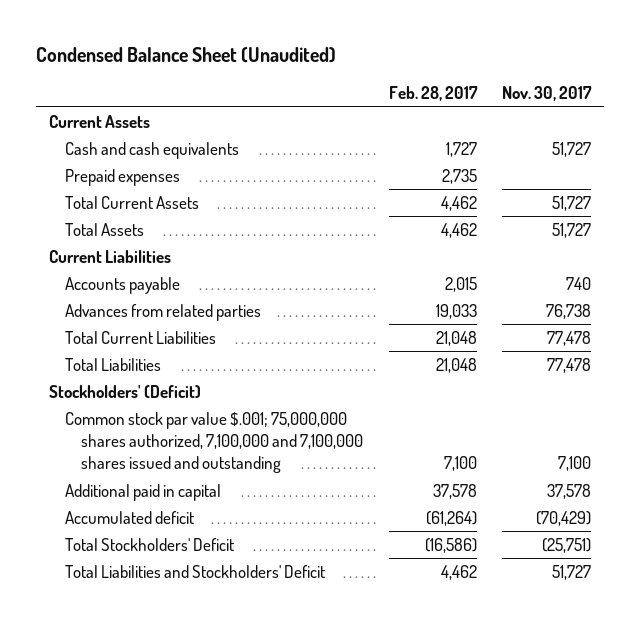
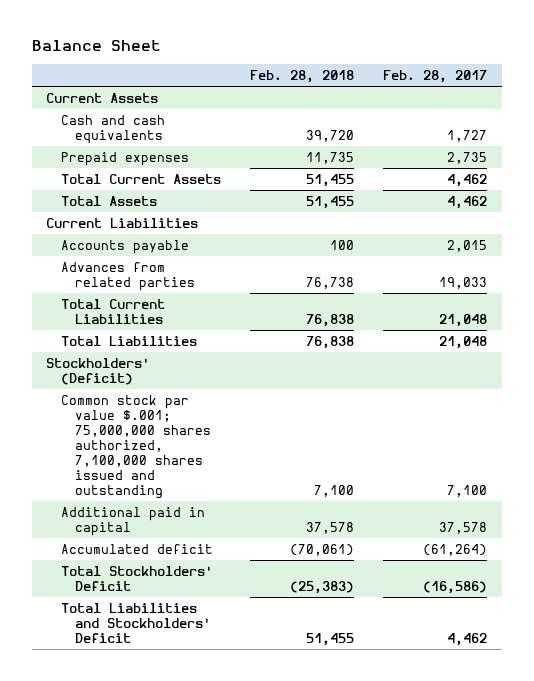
- Condensed Balance Sheet (Unaudited)
+ Balance Sheet
- | Feb. 28, 2017 | Nov. 30, 2017
+ | Feb. 28, 2018 | Feb. 28, 2017
- Common stock par value $.001; 75,000,000 shares authorized, 7,100,000 and 7,100,000 shares issued and outstanding | 7,100 | 7,100
+ Common stock par value $.001; 75,000,000 shares authorized, 7,100,000 shares issued and outstanding | 7,100 | 7,100

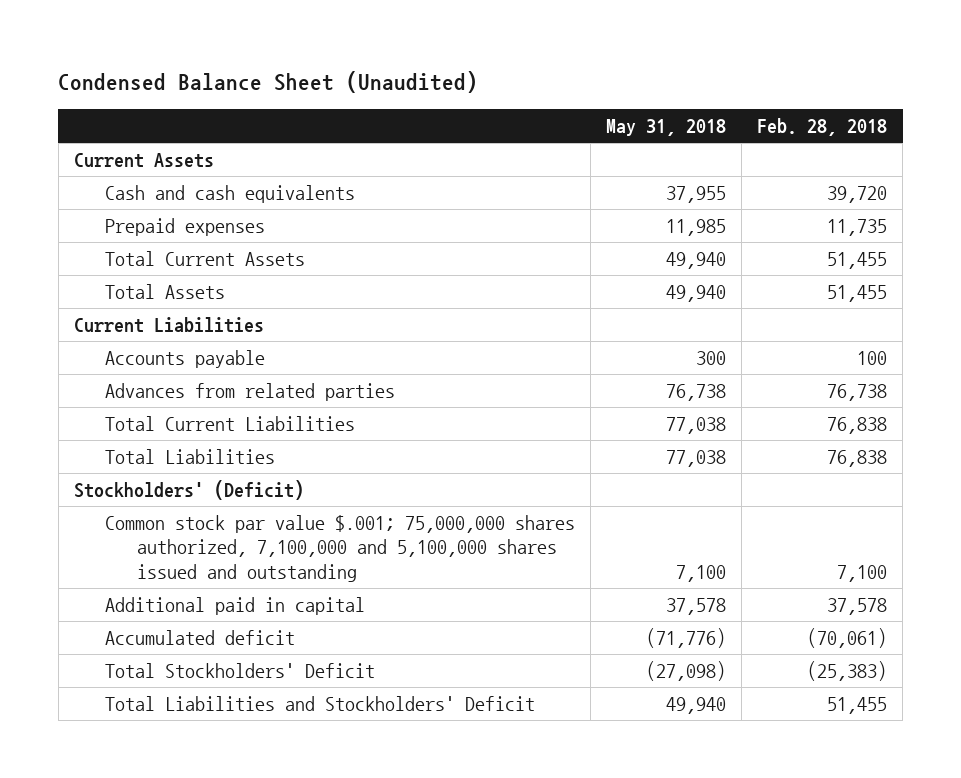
- Balance Sheet
+ Condensed Balance Sheet (Unaudited)
- | Feb. 28, 2018 | Feb. 28, 2017
+ | May 31, 2018 | Feb. 28, 2018
- Common stock par value $.001; 75,000,000 shares authorized, 7,100,000 shares issued and outstanding | 7,100 | 7,100
+ Common stock par value $.001; 75,000,000 shares authorized, 7,100,000 and 5,100,000 shares issued and outstanding | 7,100 | 7,100

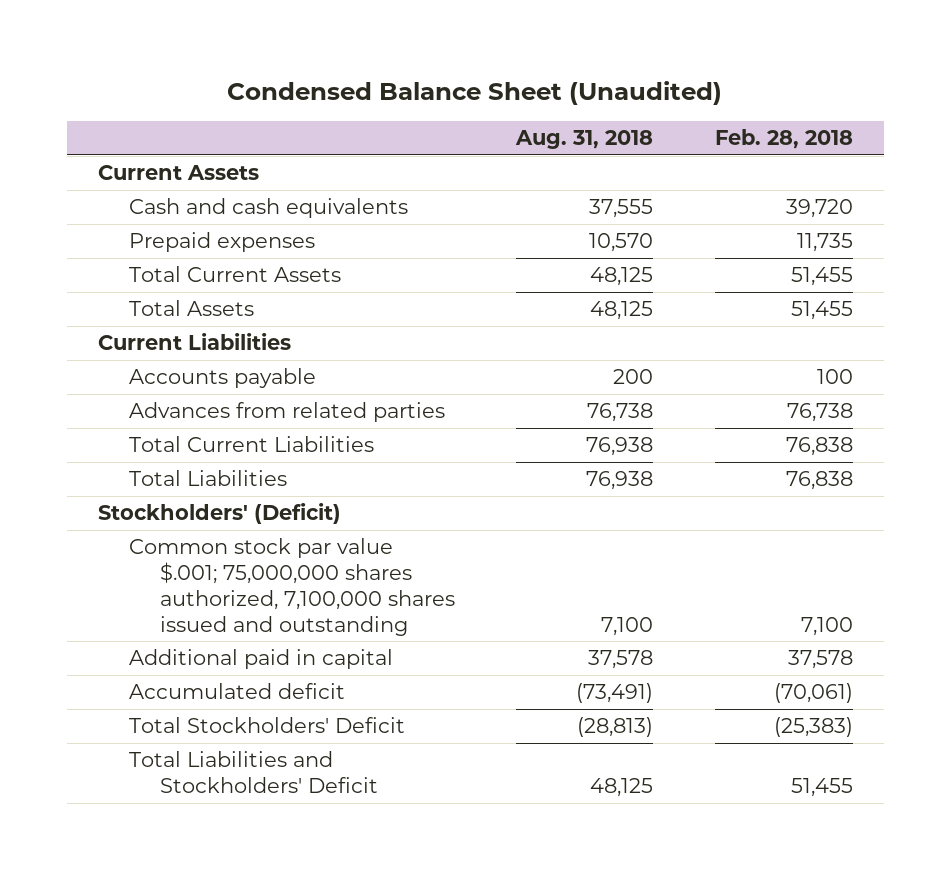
- | May 31, 2018 | Feb. 28, 2018
+ | Aug. 31, 2018 | Feb. 28, 2018
- Common stock par value $.001; 75,000,000 shares authorized, 7,100,000 and 5,100,000 shares issued and outstanding | 7,100 | 7,100
+ Common stock par value $.001; 75,000,000 shares authorized, 7,100,000 shares issued and outstanding | 7,100 | 7,100

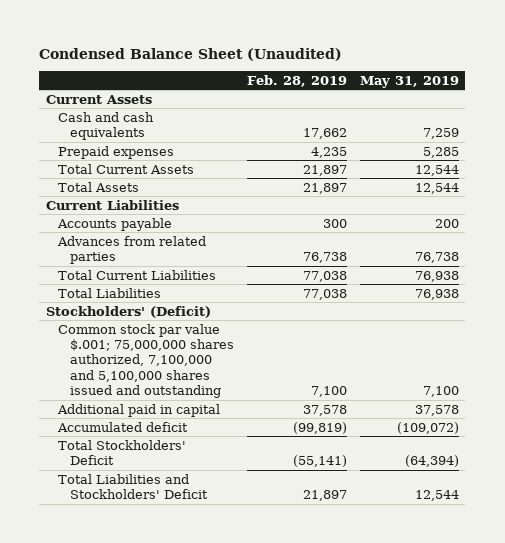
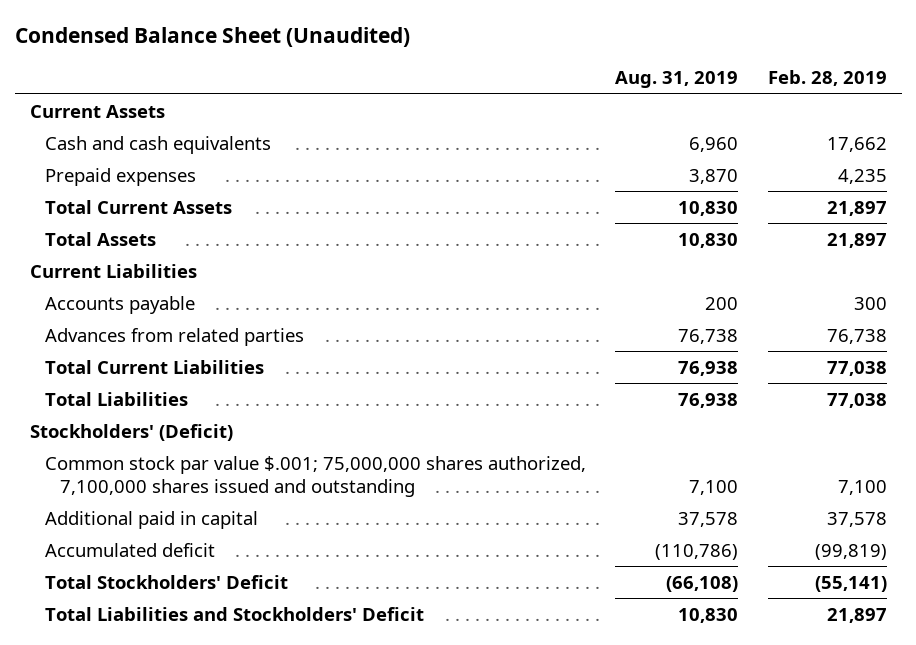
- | Feb. 28, 2019 | May 31, 2019
+ | Aug. 31, 2019 | Feb. 28, 2019
- Common stock par value $.001; 75,000,000 shares authorized, 7,100,000 and 5,100,000 shares issued and outstanding | 7,100 | 7,100
+ Common stock par value $.001; 75,000,000 shares authorized, 7,100,000 shares issued and outstanding | 7,100 | 7,100

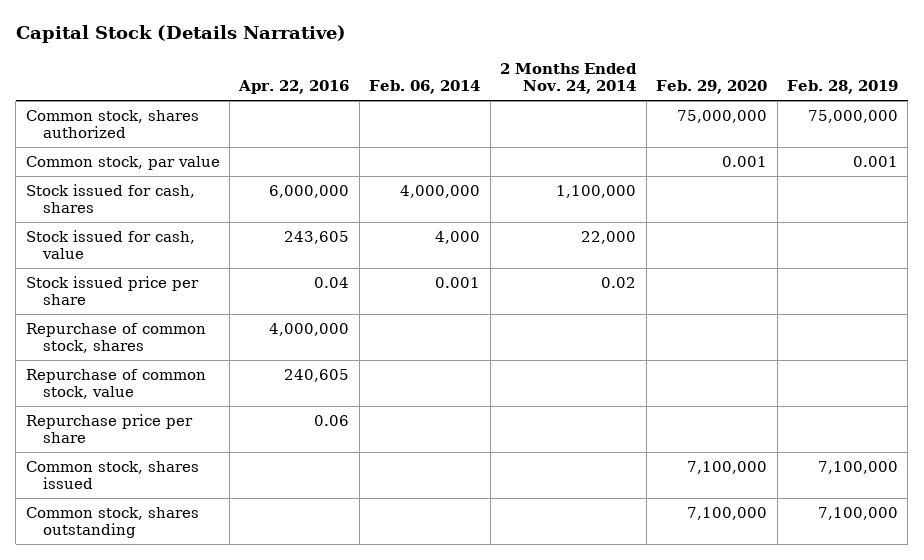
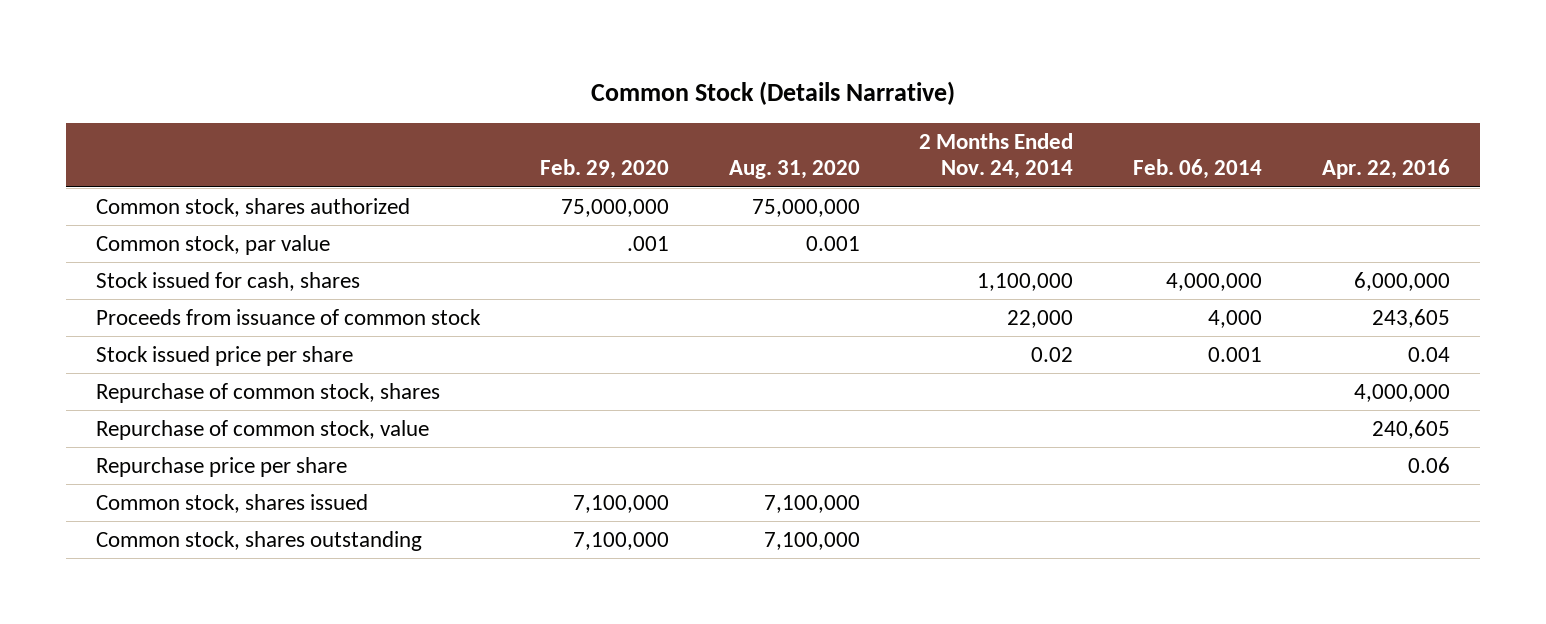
- Capital Stock (Details Narrative)
+ Common Stock (Details Narrative)
- | Apr. 22, 2016 | Feb. 06, 2014 | 2 Months Ended Nov. 24, 2014 | Feb. 29, 2020 | Feb. 28, 2019
+ | Feb. 29, 2020 | Aug. 31, 2020 | 2 Months Ended Nov. 24, 2014 | Feb. 06, 2014 | Apr. 22, 2016
- Common stock, par value | | | | 0.001 | 0.001
+ Common stock, par value | .001 | 0.001 | | |
- Stock issued for cash, value | 243,605 | 4,000 | 22,000 | |
+ Proceeds from issuance of common stock | | | 22,000 | 4,000 | 243,605

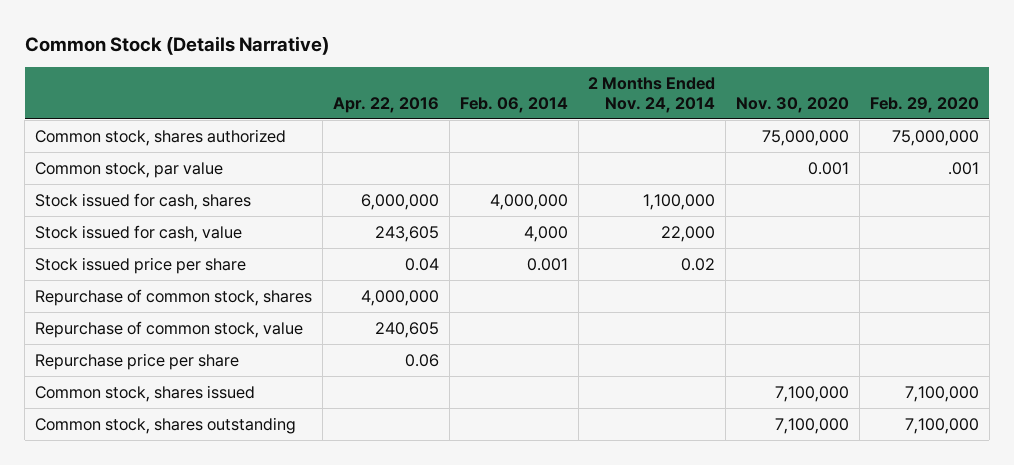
- | Feb. 29, 2020 | Aug. 31, 2020 | 2 Months Ended Nov. 24, 2014 | Feb. 06, 2014 | Apr. 22, 2016
+ | Apr. 22, 2016 | Feb. 06, 2014 | 2 Months Ended Nov. 24, 2014 | Nov. 30, 2020 | Feb. 29, 2020
- Proceeds from issuance of common stock | | | 22,000 | 4,000 | 243,605
+ Stock issued for cash, value | 243,605 | 4,000 | 22,000 | |

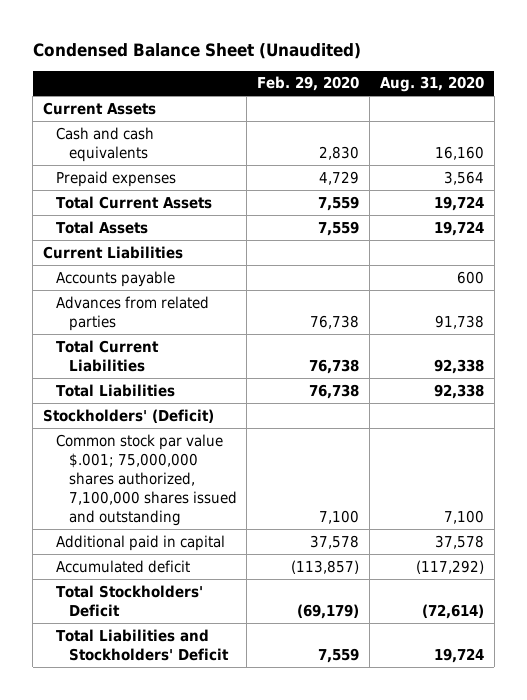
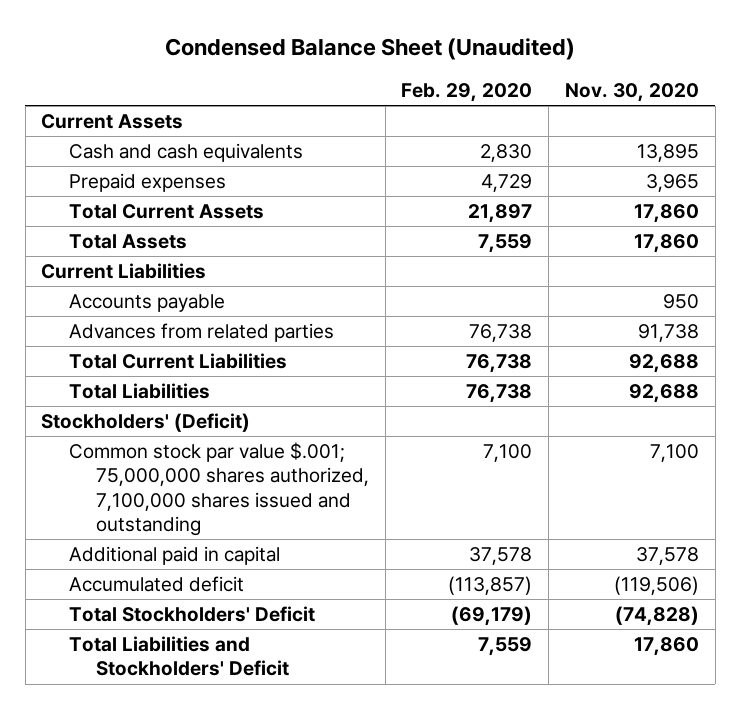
- | Feb. 29, 2020 | Aug. 31, 2020
+ | Feb. 29, 2020 | Nov. 30, 2020
- Total Current Assets | 7,559 | 19,724
+ Total Current Assets | 21,897 | 17,860

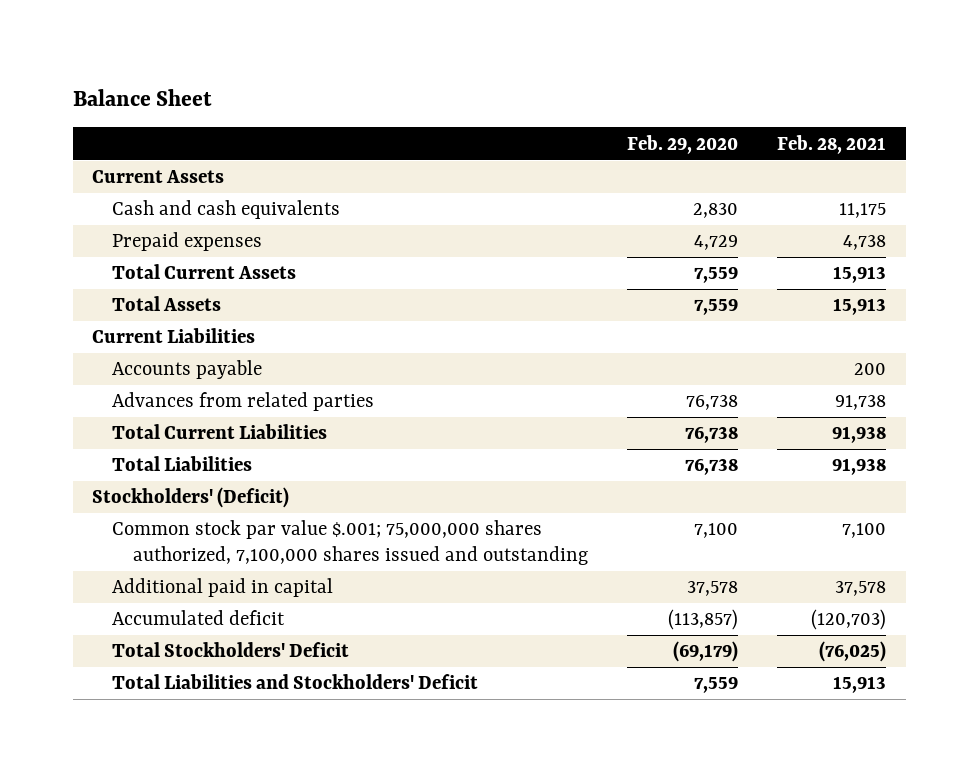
- Condensed Balance Sheet (Unaudited)
+ Balance Sheet
- | Feb. 29, 2020 | Nov. 30, 2020
+ | Feb. 29, 2020 | Feb. 28, 2021
- Total Current Assets | 21,897 | 17,860
+ Total Current Assets | 7,559 | 15,913

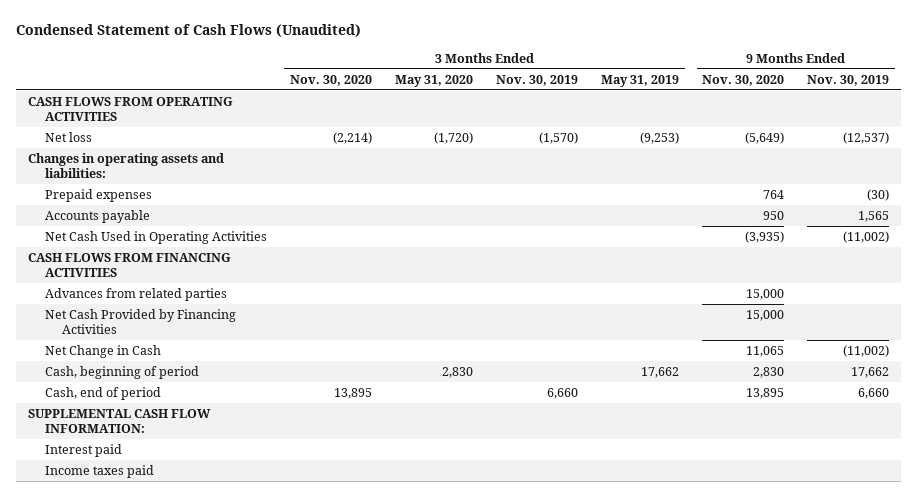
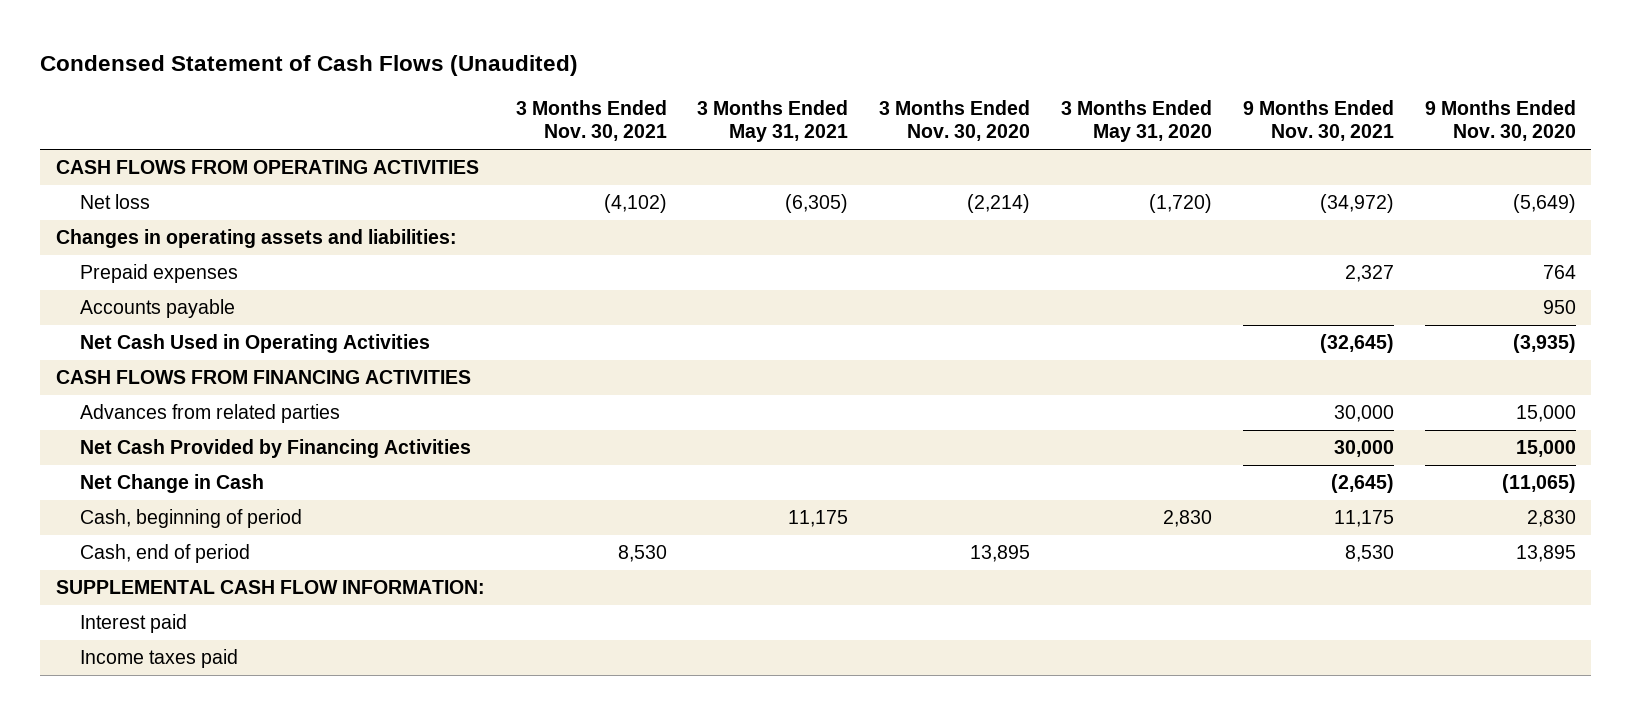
- | 3 Months Ended Nov. 30, 2020 | 3 Months Ended May 31, 2020 | 3 Months Ended Nov. 30, 2019 | 3 Months Ended May 31, 2019 | 9 Months Ended Nov. 30, 2020 | 9 Months Ended Nov. 30, 2019
+ | 3 Months Ended Nov. 30, 2021 | 3 Months Ended May 31, 2021 | 3 Months Ended Nov. 30, 2020 | 3 Months Ended May 31, 2020 | 9 Months Ended Nov. 30, 2021 | 9 Months Ended Nov. 30, 2020
- Net Change in Cash | | | | | 11,065 | (11,002)
+ Net Change in Cash | | | | | (2,645) | (11,065)

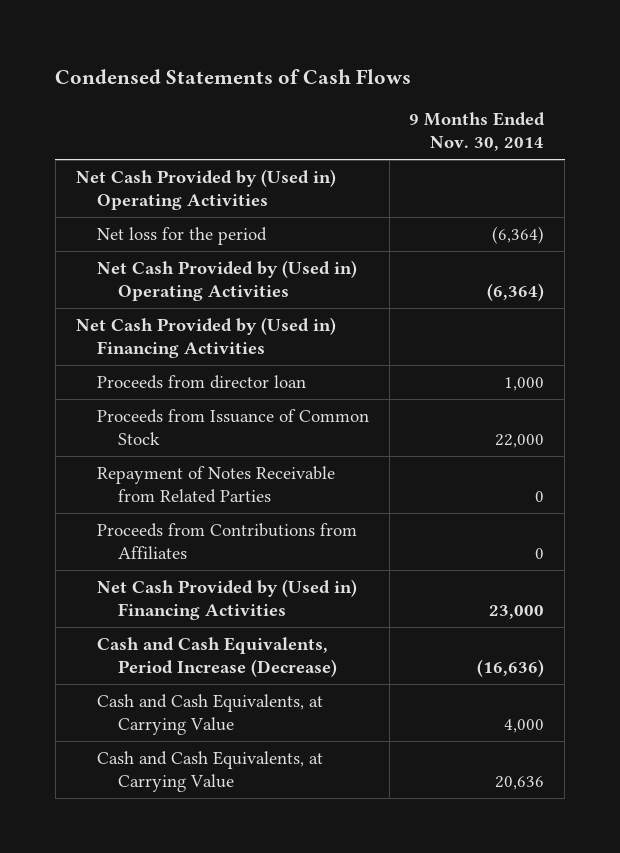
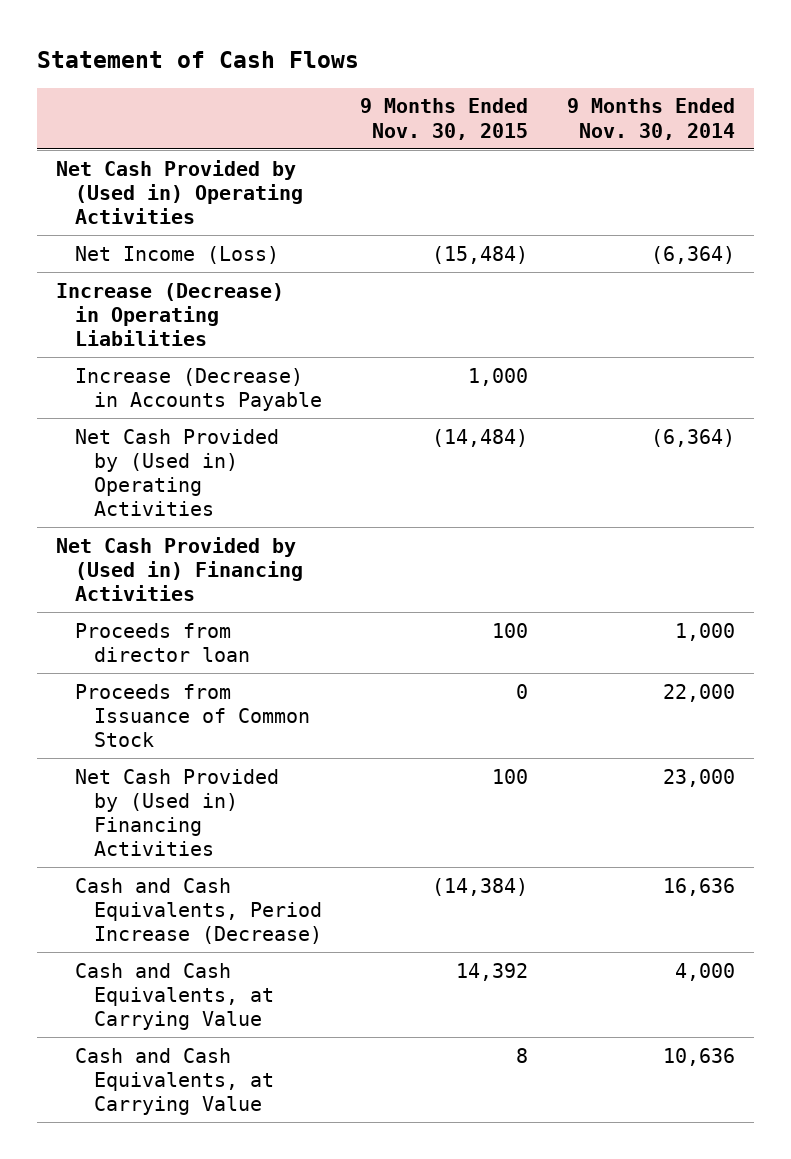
- Condensed Statements of Cash Flows
+ Statement of Cash Flows
- | 9 Months Ended Nov. 30, 2014
+ | 9 Months Ended Nov. 30, 2015 | 9 Months Ended Nov. 30, 2014
- Net loss for the period | (6,364)
+ Net Income (Loss) | (15,484) | (6,364)
+ Increase (Decrease) in Operating Liabilities
+ Increase (Decrease) in Accounts Payable | 1,000 |
- Repayment of Notes Receivable from Related Parties | 0
- Proceeds from Contributions from Affiliates | 0
- Cash and Cash Equivalents, Period Increase (Decrease) | (16,636)
+ Cash and Cash Equivalents, Period Increase (Decrease) | (14,384) | 16,636
- Cash and Cash Equivalents, at Carrying Value | 20,636
+ Cash and Cash Equivalents, at Carrying Value | 8 | 10,636

